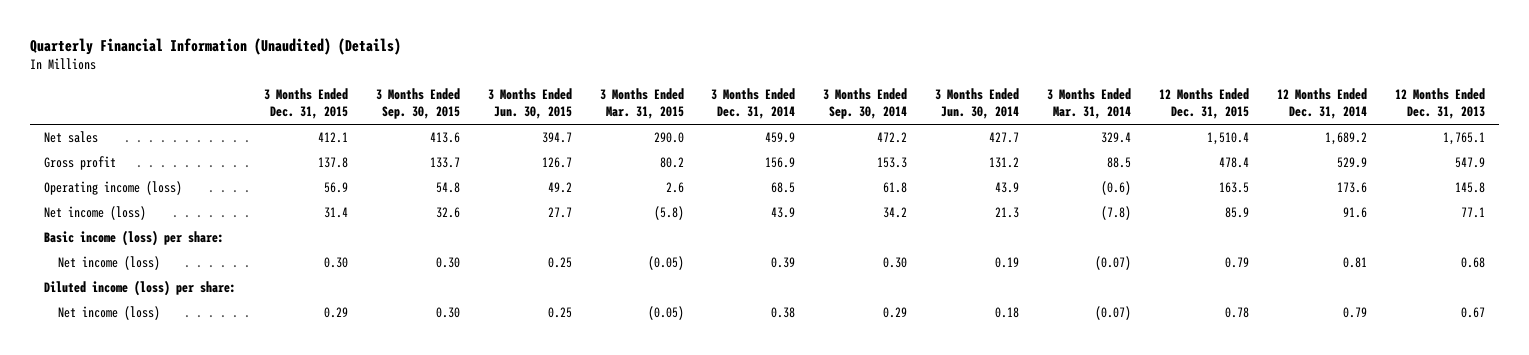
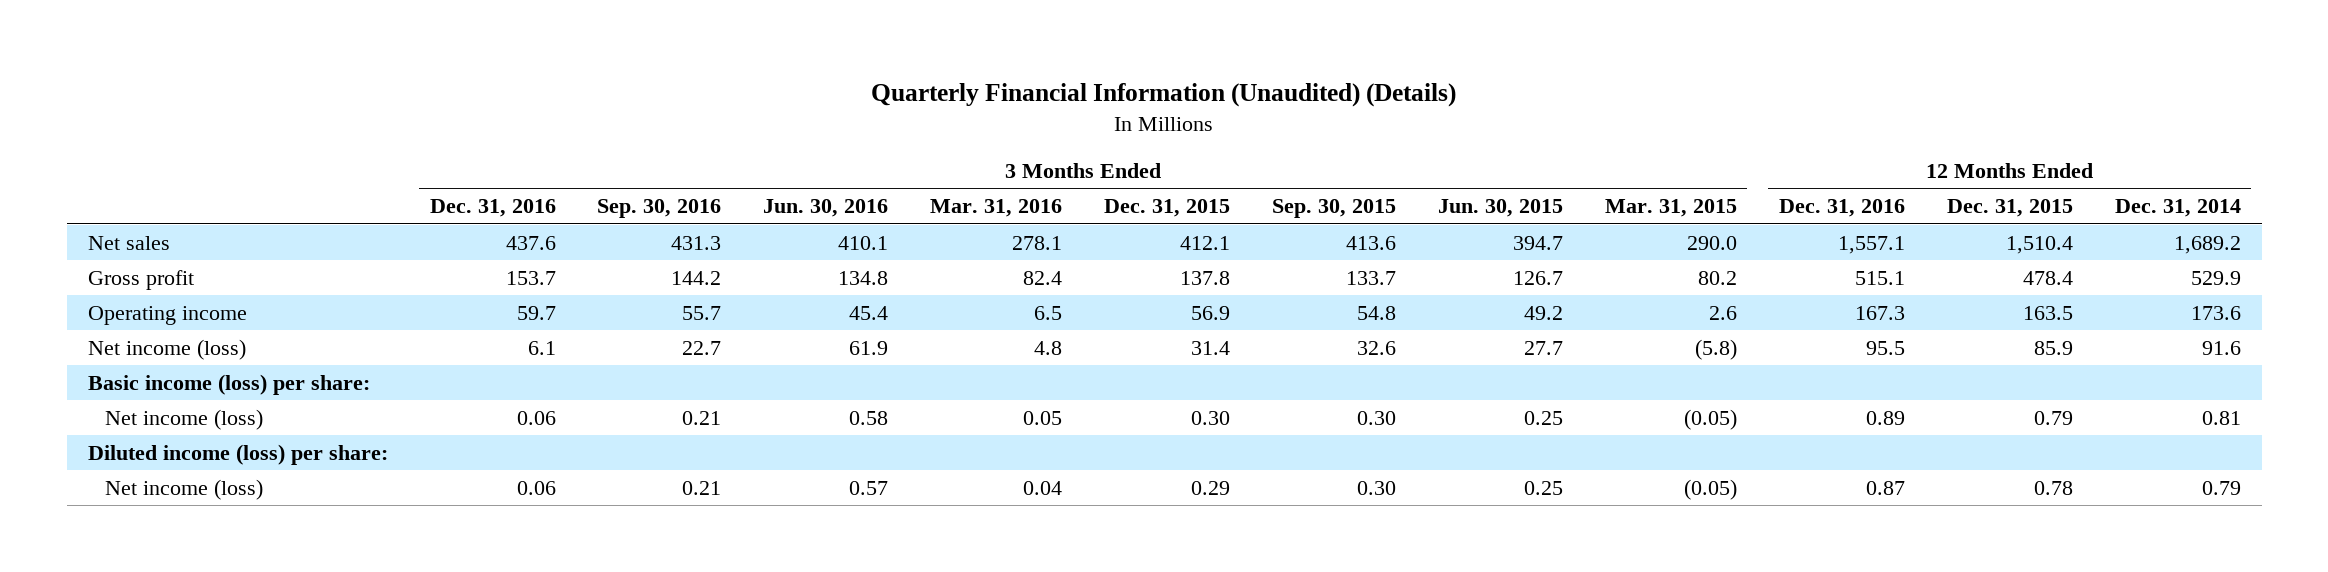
- | 3 Months Ended Dec. 31, 2015 | 3 Months Ended Sep. 30, 2015 | 3 Months Ended Jun. 30, 2015 | 3 Months Ended Mar. 31, 2015 | 3 Months Ended Dec. 31, 2014 | 3 Months Ended Sep. 30, 2014 | 3 Months Ended Jun. 30, 2014 | 3 Months Ended Mar. 31, 2014 | 12 Months Ended Dec. 31, 2015 | 12 Months Ended Dec. 31, 2014 | 12 Months Ended Dec. 31, 2013
+ | 3 Months Ended Dec. 31, 2016 | 3 Months Ended Sep. 30, 2016 | 3 Months Ended Jun. 30, 2016 | 3 Months Ended Mar. 31, 2016 | 3 Months Ended Dec. 31, 2015 | 3 Months Ended Sep. 30, 2015 | 3 Months Ended Jun. 30, 2015 | 3 Months Ended Mar. 31, 2015 | 12 Months Ended Dec. 31, 2016 | 12 Months Ended Dec. 31, 2015 | 12 Months Ended Dec. 31, 2014
- Operating income (loss) | 56.9 | 54.8 | 49.2 | 2.6 | 68.5 | 61.8 | 43.9 | (0.6) | 163.5 | 173.6 | 145.8
+ Operating income | 59.7 | 55.7 | 45.4 | 6.5 | 56.9 | 54.8 | 49.2 | 2.6 | 167.3 | 163.5 | 173.6

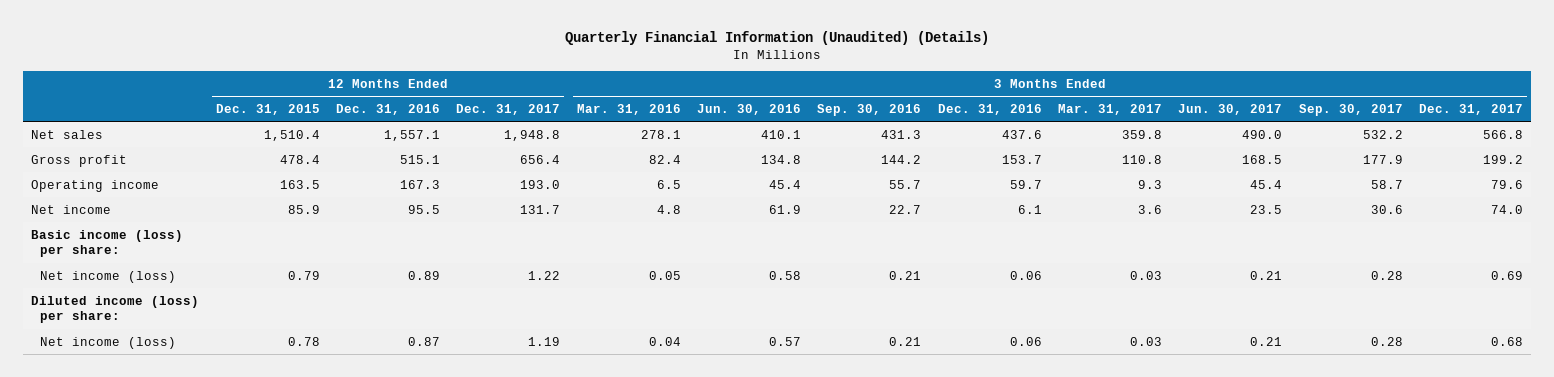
- | 3 Months Ended Dec. 31, 2016 | 3 Months Ended Sep. 30, 2016 | 3 Months Ended Jun. 30, 2016 | 3 Months Ended Mar. 31, 2016 | 3 Months Ended Dec. 31, 2015 | 3 Months Ended Sep. 30, 2015 | 3 Months Ended Jun. 30, 2015 | 3 Months Ended Mar. 31, 2015 | 12 Months Ended Dec. 31, 2016 | 12 Months Ended Dec. 31, 2015 | 12 Months Ended Dec. 31, 2014
+ | 12 Months Ended Dec. 31, 2015 | 12 Months Ended Dec. 31, 2016 | 12 Months Ended Dec. 31, 2017 | 3 Months Ended Mar. 31, 2016 | 3 Months Ended Jun. 30, 2016 | 3 Months Ended Sep. 30, 2016 | 3 Months Ended Dec. 31, 2016 | 3 Months Ended Mar. 31, 2017 | 3 Months Ended Jun. 30, 2017 | 3 Months Ended Sep. 30, 2017 | 3 Months Ended Dec. 31, 2017
- Net income (loss) | 6.1 | 22.7 | 61.9 | 4.8 | 31.4 | 32.6 | 27.7 | (5.8) | 95.5 | 85.9 | 91.6
+ Net income | 85.9 | 95.5 | 131.7 | 4.8 | 61.9 | 22.7 | 6.1 | 3.6 | 23.5 | 30.6 | 74.0

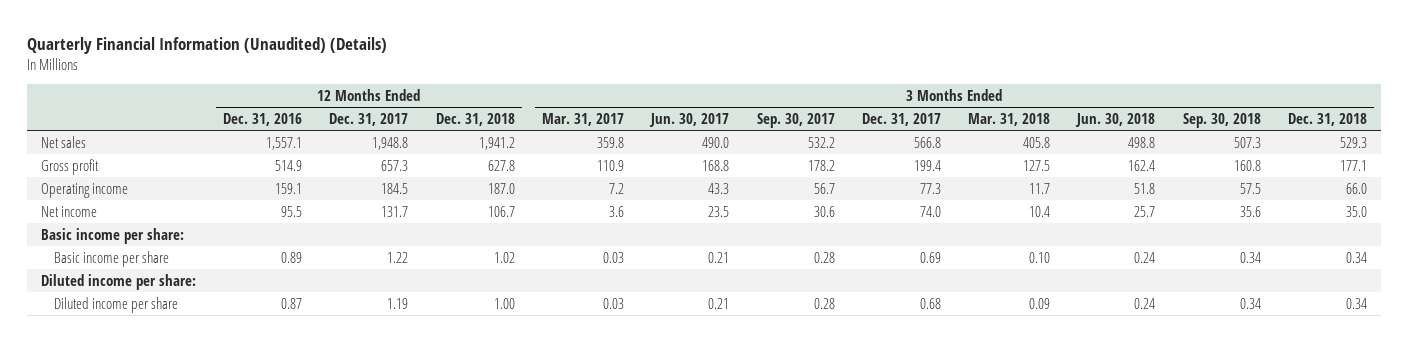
- | 12 Months Ended Dec. 31, 2015 | 12 Months Ended Dec. 31, 2016 | 12 Months Ended Dec. 31, 2017 | 3 Months Ended Mar. 31, 2016 | 3 Months Ended Jun. 30, 2016 | 3 Months Ended Sep. 30, 2016 | 3 Months Ended Dec. 31, 2016 | 3 Months Ended Mar. 31, 2017 | 3 Months Ended Jun. 30, 2017 | 3 Months Ended Sep. 30, 2017 | 3 Months Ended Dec. 31, 2017
+ | 12 Months Ended Dec. 31, 2016 | 12 Months Ended Dec. 31, 2017 | 12 Months Ended Dec. 31, 2018 | 3 Months Ended Mar. 31, 2017 | 3 Months Ended Jun. 30, 2017 | 3 Months Ended Sep. 30, 2017 | 3 Months Ended Dec. 31, 2017 | 3 Months Ended Mar. 31, 2018 | 3 Months Ended Jun. 30, 2018 | 3 Months Ended Sep. 30, 2018 | 3 Months Ended Dec. 31, 2018
- Gross profit | 478.4 | 515.1 | 656.4 | 82.4 | 134.8 | 144.2 | 153.7 | 110.8 | 168.5 | 177.9 | 199.2
- Operating income | 163.5 | 167.3 | 193.0 | 6.5 | 45.4 | 55.7 | 59.7 | 9.3 | 45.4 | 58.7 | 79.6
+ Gross profit | 514.9 | 657.3 | 627.8 | 110.9 | 168.8 | 178.2 | 199.4 | 127.5 | 162.4 | 160.8 | 177.1
+ Operating income | 159.1 | 184.5 | 187.0 | 7.2 | 43.3 | 56.7 | 77.3 | 11.7 | 51.8 | 57.5 | 66.0
- Basic income (loss) per share:
- Net income (loss) | 0.79 | 0.89 | 1.22 | 0.05 | 0.58 | 0.21 | 0.06 | 0.03 | 0.21 | 0.28 | 0.69
- Diluted income (loss) per share:
- Net income (loss) | 0.78 | 0.87 | 1.19 | 0.04 | 0.57 | 0.21 | 0.06 | 0.03 | 0.21 | 0.28 | 0.68
+ Basic income per share:
+ Basic income per share | 0.89 | 1.22 | 1.02 | 0.03 | 0.21 | 0.28 | 0.69 | 0.10 | 0.24 | 0.34 | 0.34
+ Diluted income per share:
+ Diluted income per share | 0.87 | 1.19 | 1.00 | 0.03 | 0.21 | 0.28 | 0.68 | 0.09 | 0.24 | 0.34 | 0.34

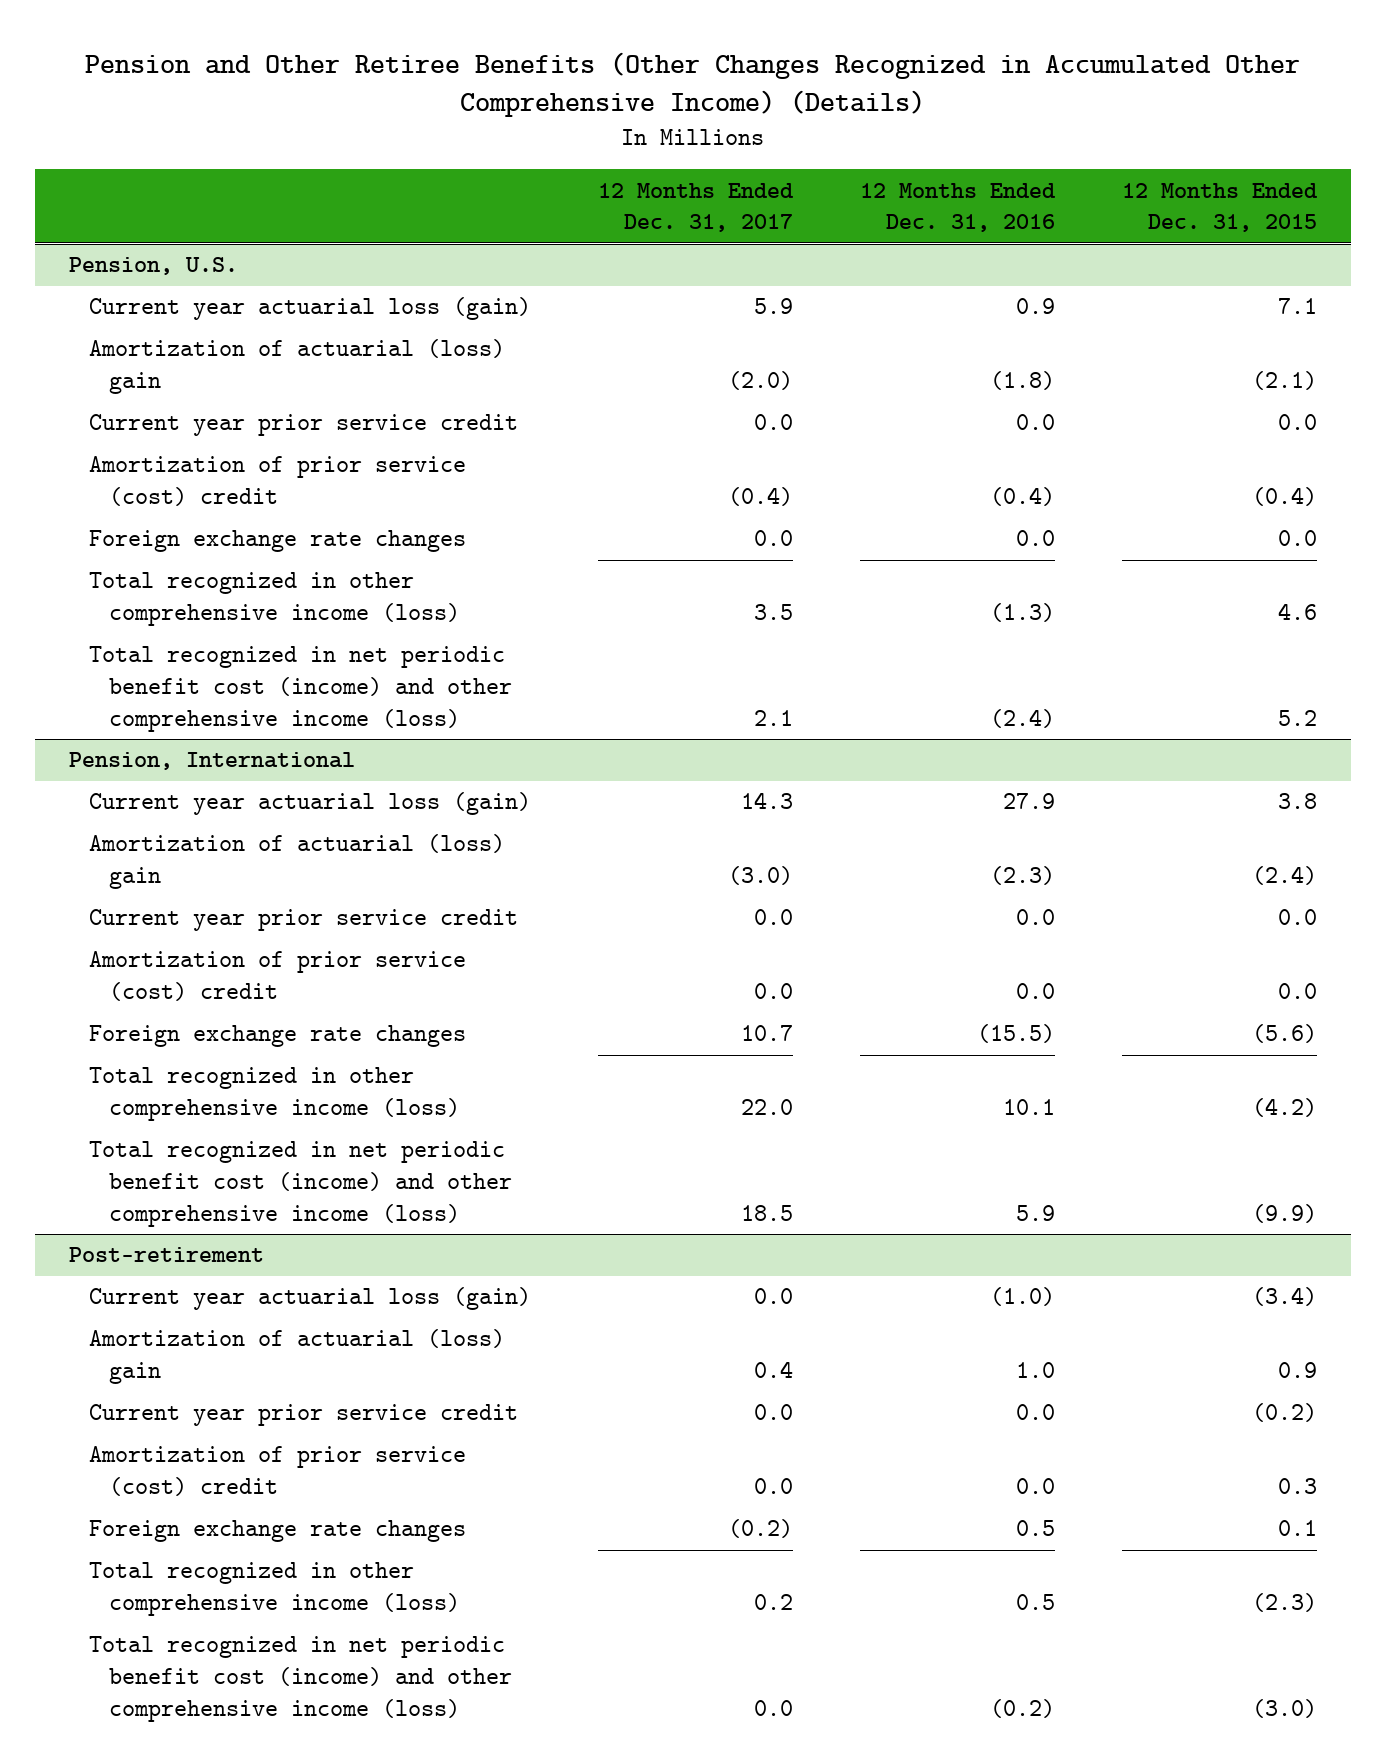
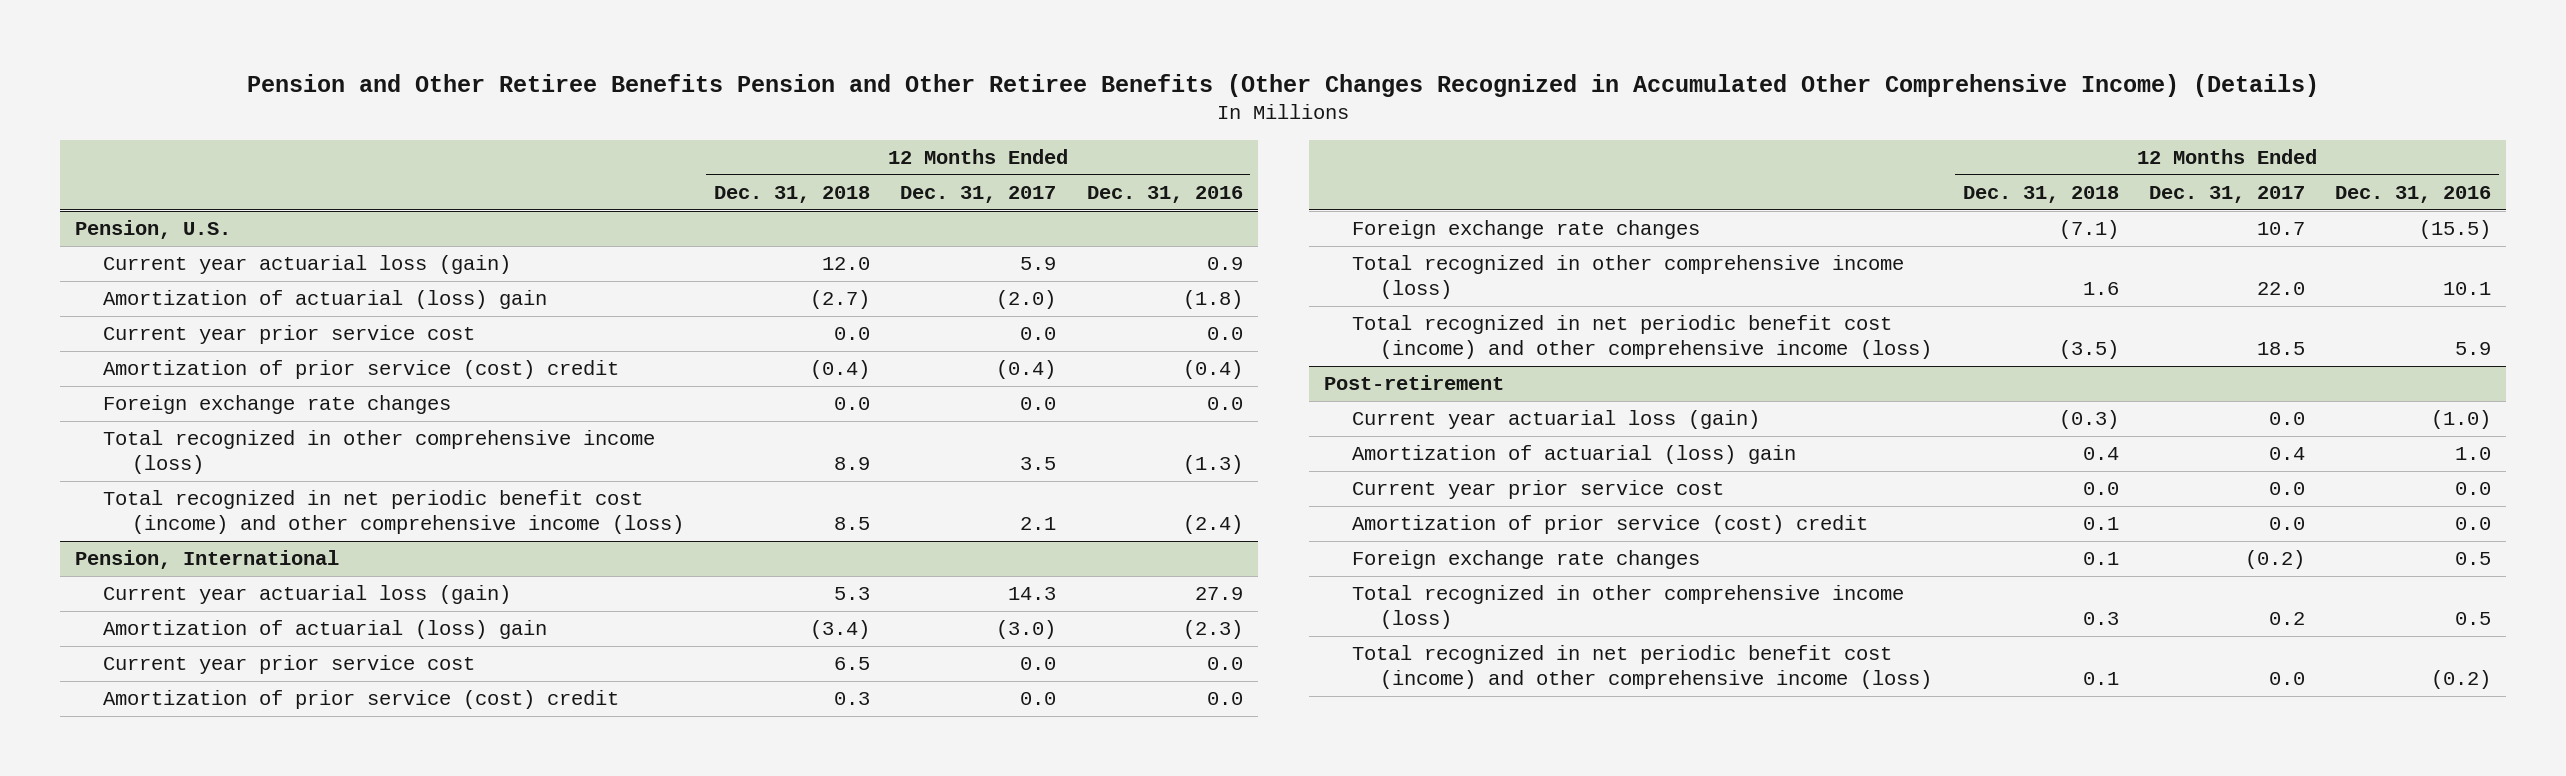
- Pension and Other Retiree Benefits (Other Changes Recognized in Accumulated Other Comprehensive Income) (Details)
+ Pension and Other Retiree Benefits Pension and Other Retiree Benefits (Other Changes Recognized in Accumulated Other Comprehensive Income) (Details)
- | 12 Months Ended Dec. 31, 2017 | 12 Months Ended Dec. 31, 2016 | 12 Months Ended Dec. 31, 2015
+ | 12 Months Ended Dec. 31, 2018 | 12 Months Ended Dec. 31, 2017 | 12 Months Ended Dec. 31, 2016
@ Pension, U.S.
- Current year prior service credit | 0.0 | 0.0 | 0.0
+ Current year prior service cost | 0.0 | 0.0 | 0.0
@ Pension, International
- Current year prior service credit | 0.0 | 0.0 | 0.0
+ Current year prior service cost | 6.5 | 0.0 | 0.0
@ Post-retirement
- Current year prior service credit | 0.0 | 0.0 | (0.2)
+ Current year prior service cost | 0.0 | 0.0 | 0.0

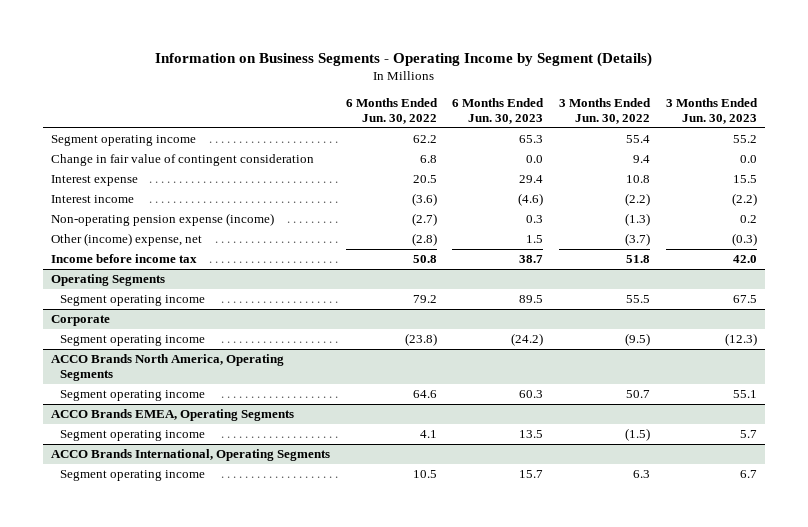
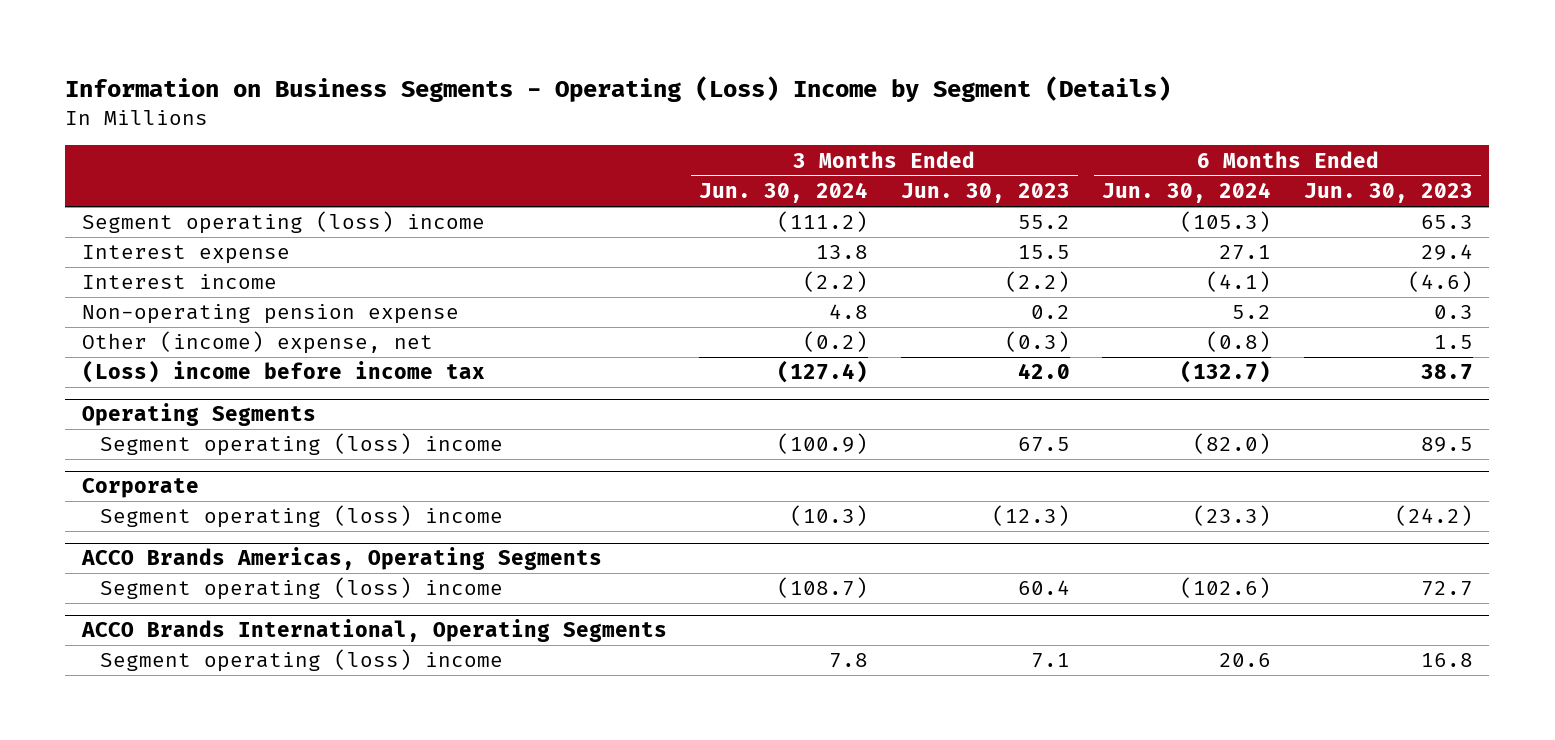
- Information on Business Segments - Operating Income by Segment (Details)
+ Information on Business Segments - Operating (Loss) Income by Segment (Details)
- | 6 Months Ended Jun. 30, 2022 | 6 Months Ended Jun. 30, 2023 | 3 Months Ended Jun. 30, 2022 | 3 Months Ended Jun. 30, 2023
+ | 3 Months Ended Jun. 30, 2024 | 3 Months Ended Jun. 30, 2023 | 6 Months Ended Jun. 30, 2024 | 6 Months Ended Jun. 30, 2023
- Segment operating income | 62.2 | 65.3 | 55.4 | 55.2
- Change in fair value of contingent consideration | 6.8 | 0.0 | 9.4 | 0.0
+ Segment operating (loss) income | (111.2) | 55.2 | (105.3) | 65.3
- Non-operating pension expense (income) | (2.7) | 0.3 | (1.3) | 0.2
+ Non-operating pension expense | 4.8 | 0.2 | 5.2 | 0.3
- Income before income tax | 50.8 | 38.7 | 51.8 | 42.0
+ (Loss) income before income tax | (127.4) | 42.0 | (132.7) | 38.7
@ Operating Segments
- Segment operating income | 79.2 | 89.5 | 55.5 | 67.5
+ Segment operating (loss) income | (100.9) | 67.5 | (82.0) | 89.5
@ Corporate
- Segment operating income | (23.8) | (24.2) | (9.5) | (12.3)
- ACCO Brands North America, Operating Segments
- Segment operating income | 64.6 | 60.3 | 50.7 | 55.1
- ACCO Brands EMEA, Operating Segments
- Segment operating income | 4.1 | 13.5 | (1.5) | 5.7
@ Corporate
+ Segment operating (loss) income | (10.3) | (12.3) | (23.3) | (24.2)
+ ACCO Brands Americas, Operating Segments
+ Segment operating (loss) income | (108.7) | 60.4 | (102.6) | 72.7
@ ACCO Brands International, Operating Segments
- Segment operating income | 10.5 | 15.7 | 6.3 | 6.7
+ Segment operating (loss) income | 7.8 | 7.1 | 20.6 | 16.8

